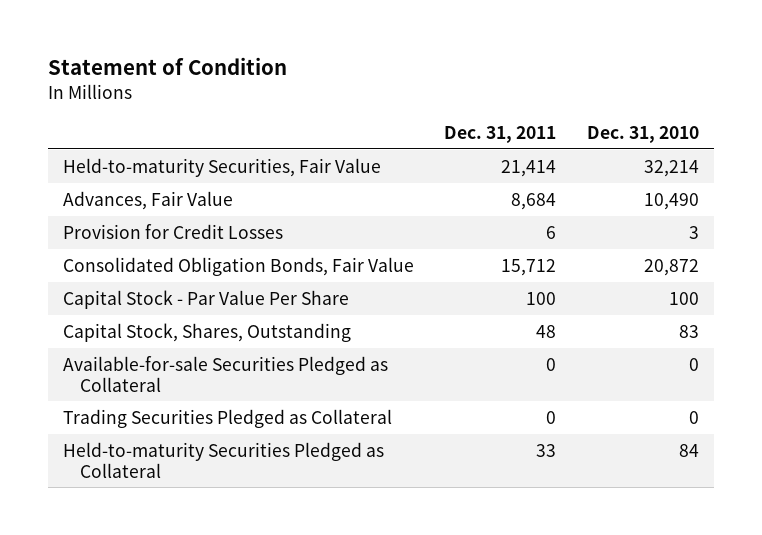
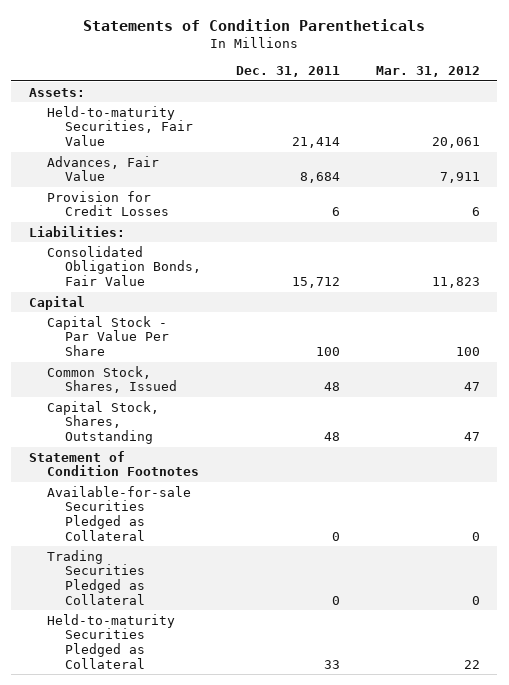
- Statement of Condition
+ Statements of Condition Parentheticals
- | Dec. 31, 2011 | Dec. 31, 2010
+ | Dec. 31, 2011 | Mar. 31, 2012
+ Assets:
+ Liabilities:
+ Capital
+ Common Stock, Shares, Issued | 48 | 47
+ Statement of Condition Footnotes

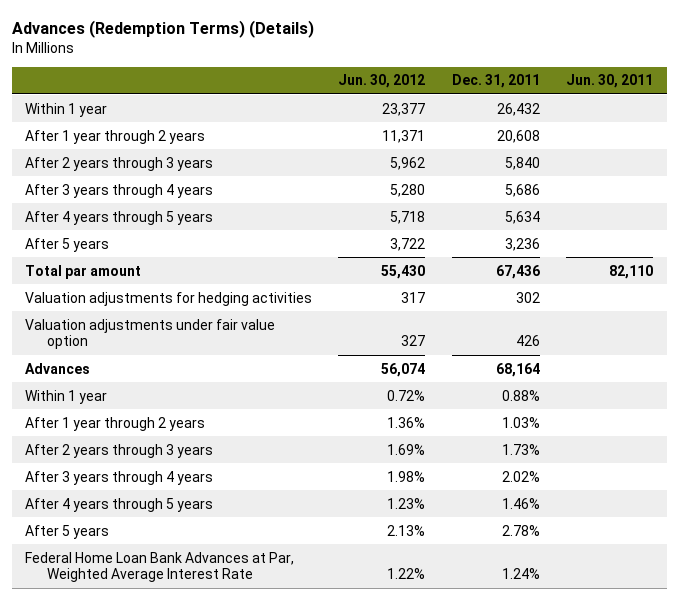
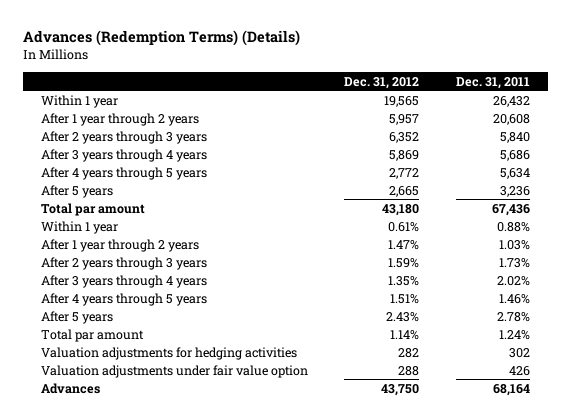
- | Jun. 30, 2012 | Dec. 31, 2011 | Jun. 30, 2011
+ | Dec. 31, 2012 | Dec. 31, 2011
- Federal Home Loan Bank Advances at Par, Weighted Average Interest Rate | 1.22% | 1.24% |
+ Total par amount | 1.14% | 1.24%
moved down: Valuation adjustments for hedging activities | 282 | 302
moved down: Valuation adjustments under fair value option | 288 | 426
moved down: Advances | 43,750 | 68,164

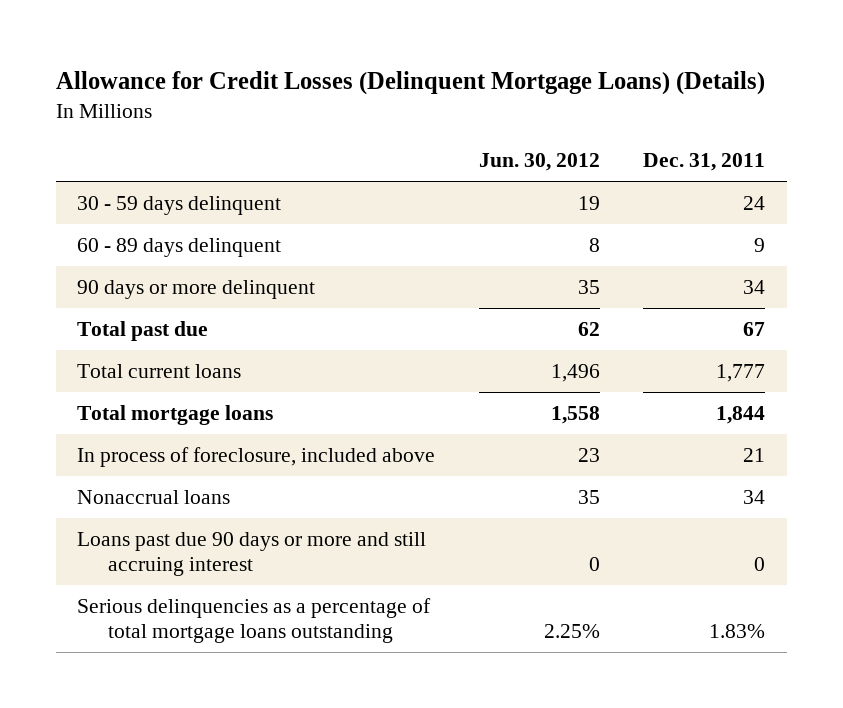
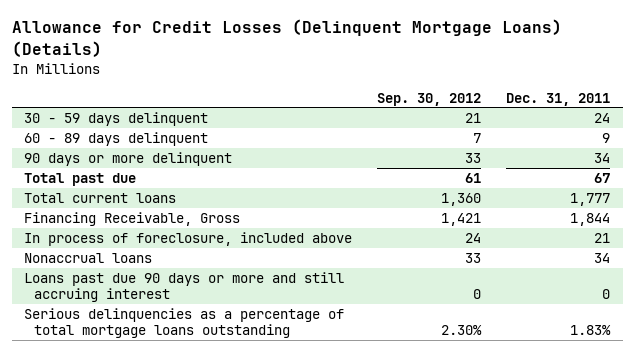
- | Jun. 30, 2012 | Dec. 31, 2011
+ | Sep. 30, 2012 | Dec. 31, 2011
- Total mortgage loans | 1,558 | 1,844
+ Financing Receivable, Gross | 1,421 | 1,844

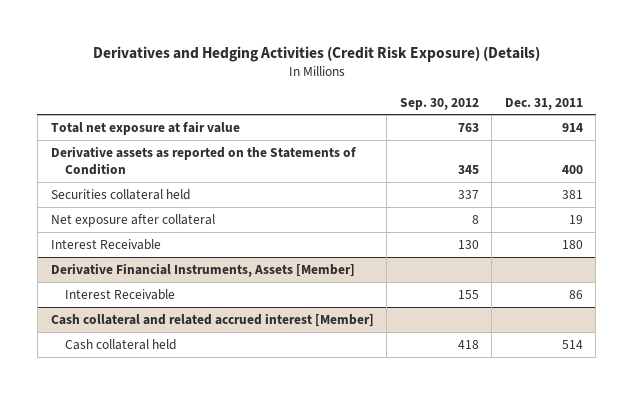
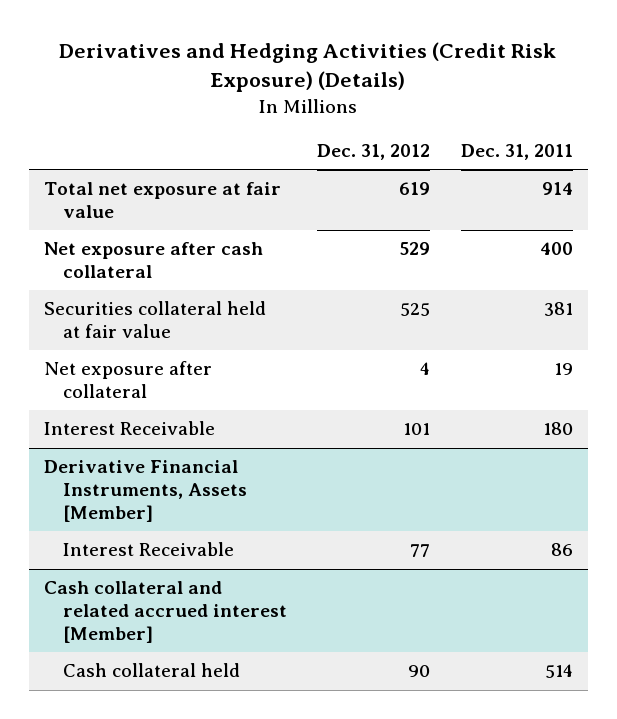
- | Sep. 30, 2012 | Dec. 31, 2011
+ | Dec. 31, 2012 | Dec. 31, 2011
- Derivative assets as reported on the Statements of Condition | 345 | 400
- Securities collateral held | 337 | 381
+ Net exposure after cash collateral | 529 | 400
+ Securities collateral held at fair value | 525 | 381

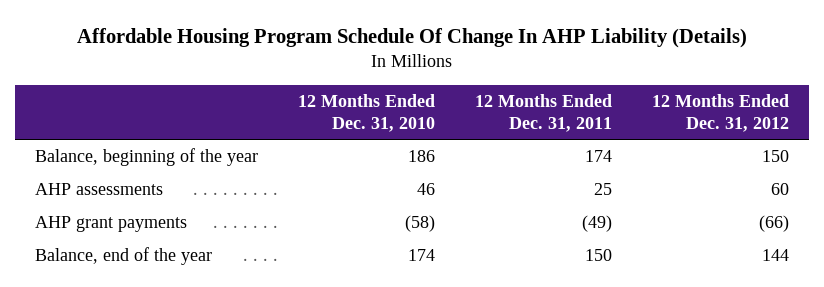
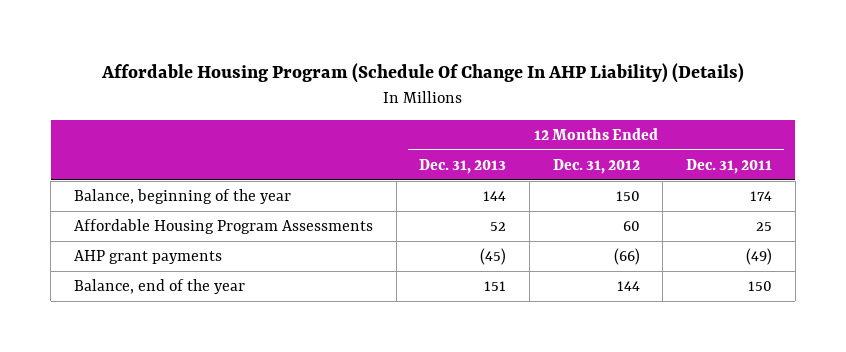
- Affordable Housing Program Schedule Of Change In AHP Liability (Details)
+ Affordable Housing Program (Schedule Of Change In AHP Liability) (Details)
- | 12 Months Ended Dec. 31, 2010 | 12 Months Ended Dec. 31, 2011 | 12 Months Ended Dec. 31, 2012
+ | 12 Months Ended Dec. 31, 2013 | 12 Months Ended Dec. 31, 2012 | 12 Months Ended Dec. 31, 2011
- AHP assessments | 46 | 25 | 60
+ Affordable Housing Program Assessments | 52 | 60 | 25

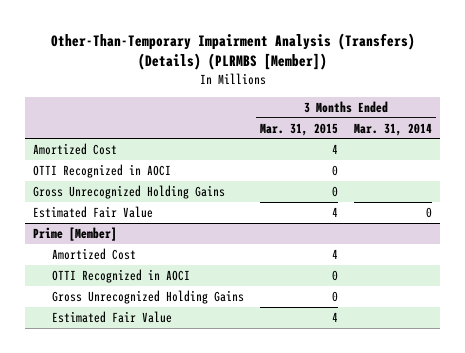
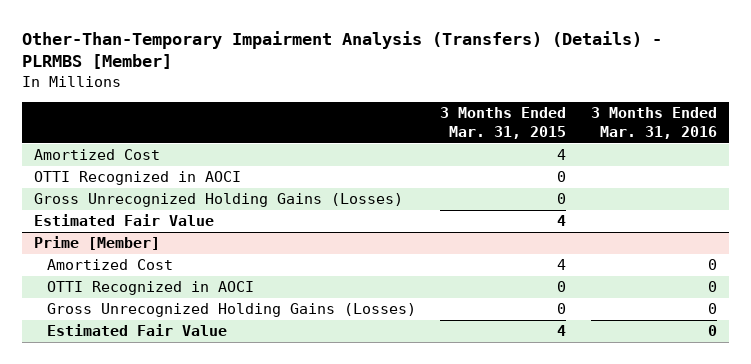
- Other-Than-Temporary Impairment Analysis (Transfers) (Details) (PLRMBS [Member])
+ Other-Than-Temporary Impairment Analysis (Transfers) (Details) - PLRMBS [Member]
- | 3 Months Ended Mar. 31, 2015 | 3 Months Ended Mar. 31, 2014
+ | 3 Months Ended Mar. 31, 2015 | 3 Months Ended Mar. 31, 2016
- Gross Unrecognized Holding Gains | 0 |
+ Gross Unrecognized Holding Gains (Losses) | 0 |
@ Prime [Member]
- Gross Unrecognized Holding Gains | 0 |
+ Gross Unrecognized Holding Gains (Losses) | 0 | 0

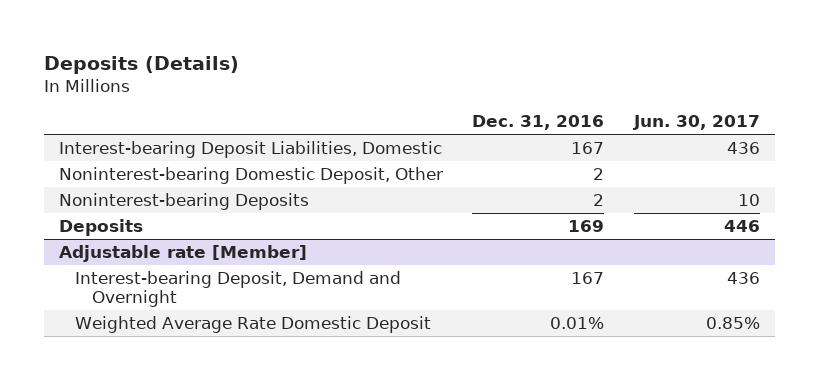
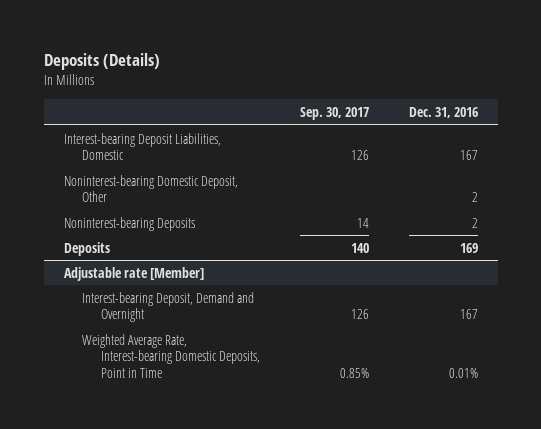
- | Dec. 31, 2016 | Jun. 30, 2017
+ | Sep. 30, 2017 | Dec. 31, 2016
@ Adjustable rate [Member]
- Weighted Average Rate Domestic Deposit | 0.01% | 0.85%
+ Weighted Average Rate, Interest-bearing Domestic Deposits, Point in Time | 0.85% | 0.01%

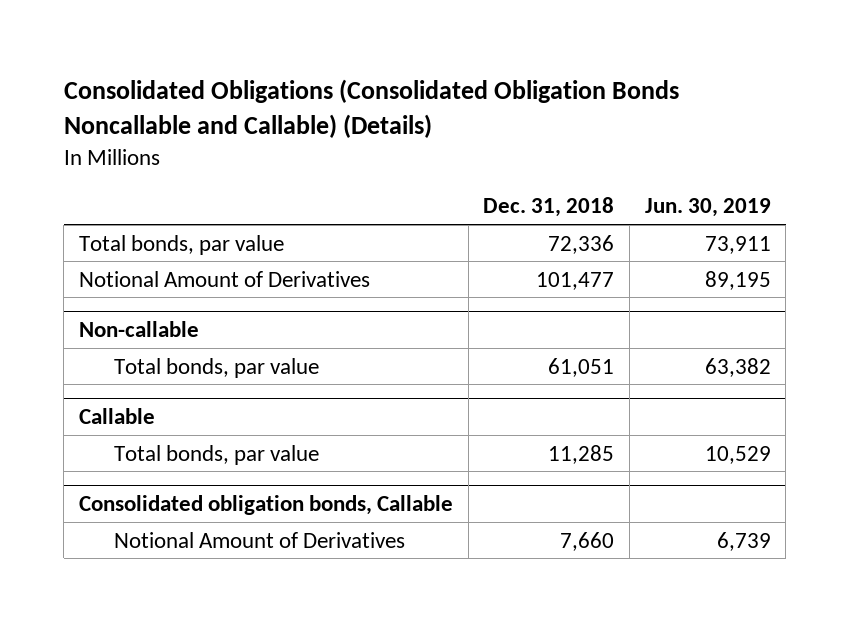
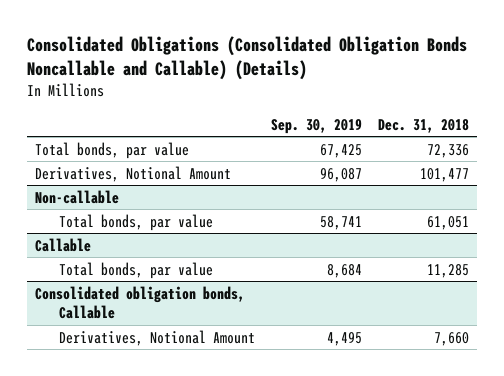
- | Dec. 31, 2018 | Jun. 30, 2019
+ | Sep. 30, 2019 | Dec. 31, 2018
- Notional Amount of Derivatives | 101,477 | 89,195
+ Derivatives, Notional Amount | 96,087 | 101,477
@ Consolidated obligation bonds, Callable
- Notional Amount of Derivatives | 7,660 | 6,739
+ Derivatives, Notional Amount | 4,495 | 7,660

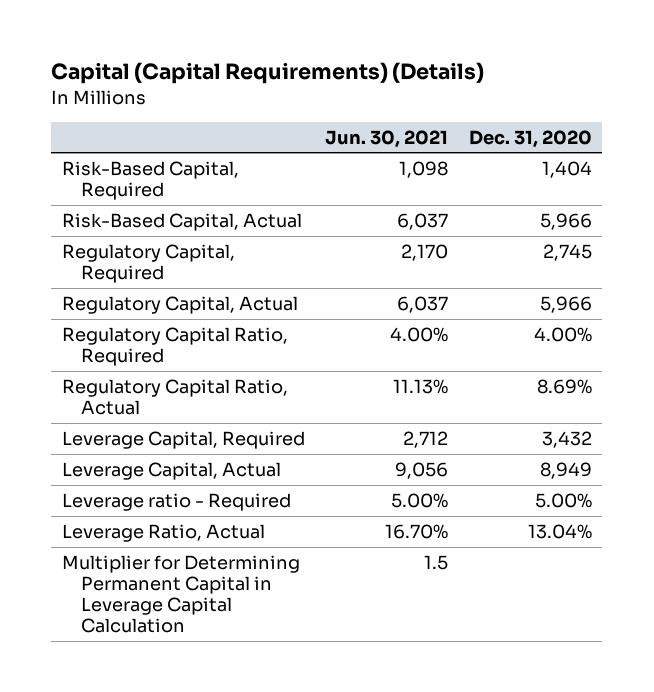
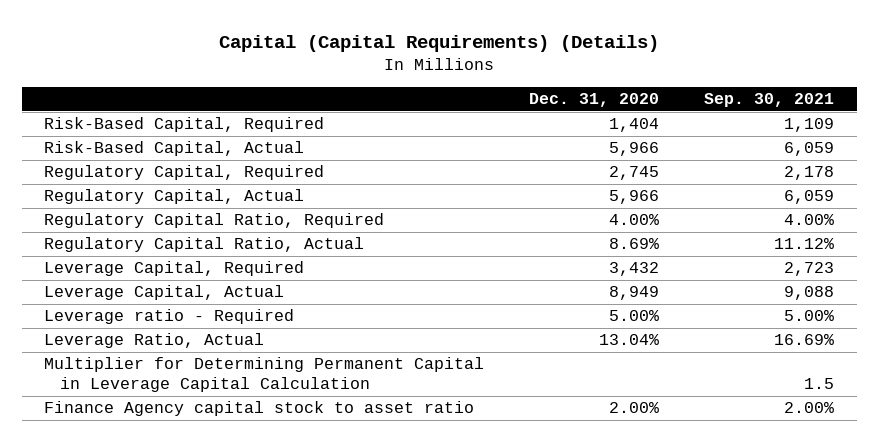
- | Jun. 30, 2021 | Dec. 31, 2020
+ | Dec. 31, 2020 | Sep. 30, 2021
+ Finance Agency capital stock to asset ratio | 2.00% | 2.00%

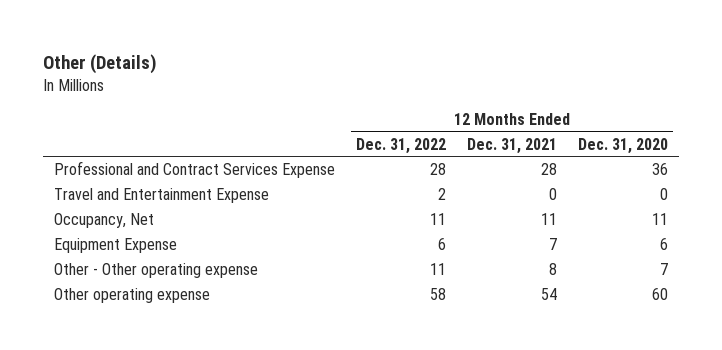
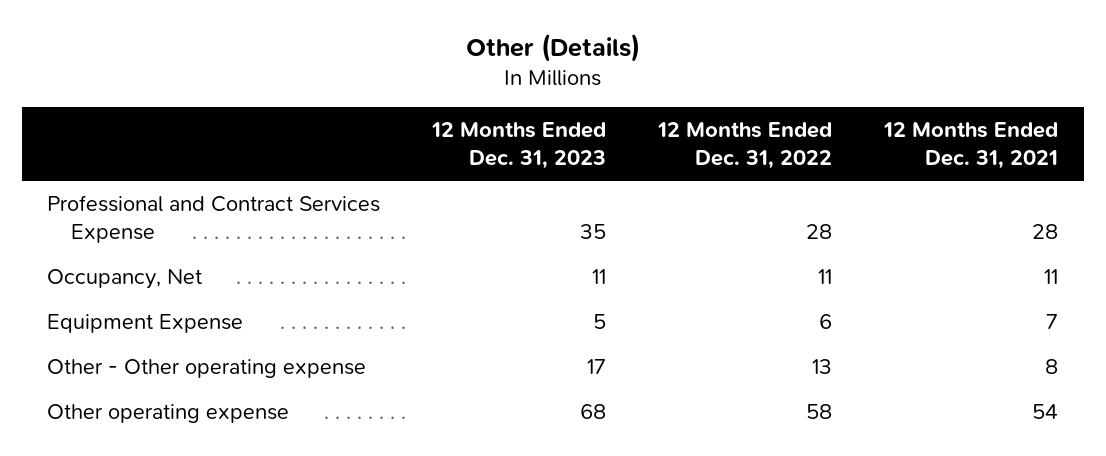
- | 12 Months Ended Dec. 31, 2022 | 12 Months Ended Dec. 31, 2021 | 12 Months Ended Dec. 31, 2020
+ | 12 Months Ended Dec. 31, 2023 | 12 Months Ended Dec. 31, 2022 | 12 Months Ended Dec. 31, 2021
- Travel and Entertainment Expense | 2 | 0 | 0
- Other - Other operating expense | 11 | 8 | 7
+ Other - Other operating expense | 17 | 13 | 8

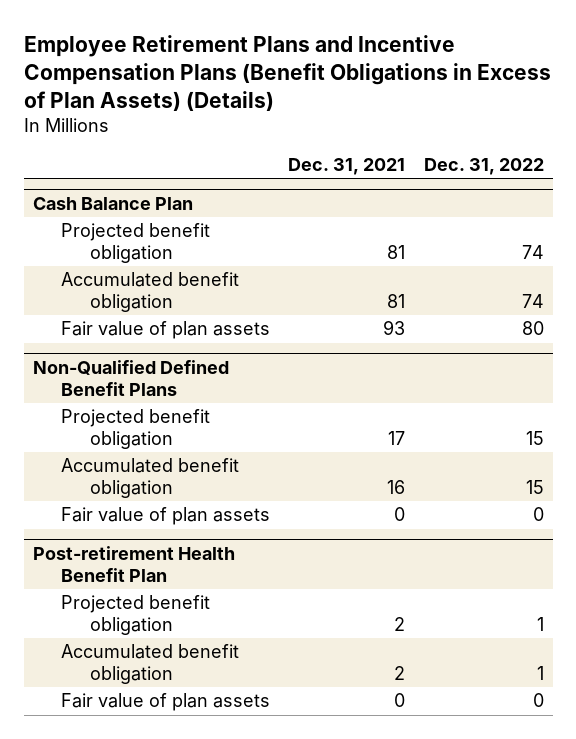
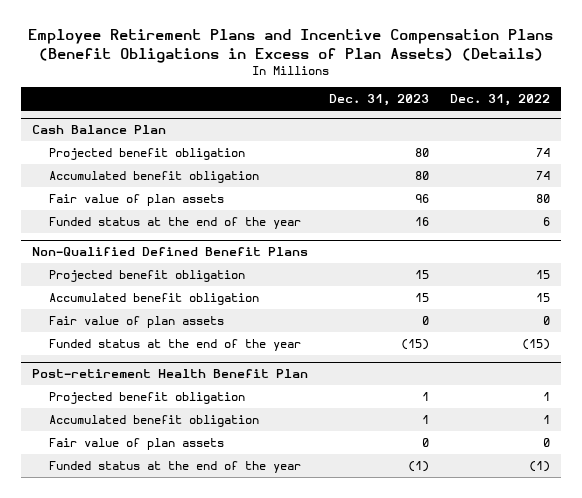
- | Dec. 31, 2021 | Dec. 31, 2022
+ | Dec. 31, 2023 | Dec. 31, 2022
@ Cash Balance Plan
+ Funded status at the end of the year | 16 | 6
@ Non-Qualified Defined Benefit Plans
+ Funded status at the end of the year | (15) | (15)
@ Post-retirement Health Benefit Plan
+ Funded status at the end of the year | (1) | (1)

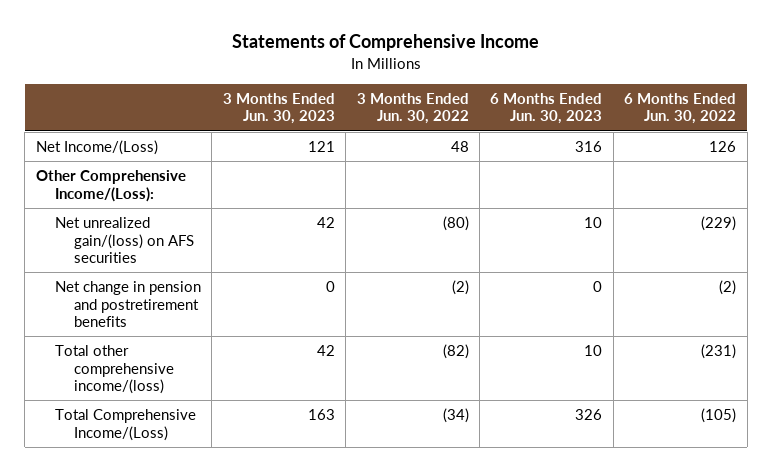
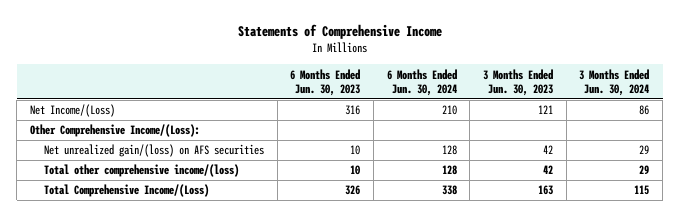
- | 3 Months Ended Jun. 30, 2023 | 3 Months Ended Jun. 30, 2022 | 6 Months Ended Jun. 30, 2023 | 6 Months Ended Jun. 30, 2022
+ | 6 Months Ended Jun. 30, 2023 | 6 Months Ended Jun. 30, 2024 | 3 Months Ended Jun. 30, 2023 | 3 Months Ended Jun. 30, 2024
- Net change in pension and postretirement benefits | 0 | (2) | 0 | (2)

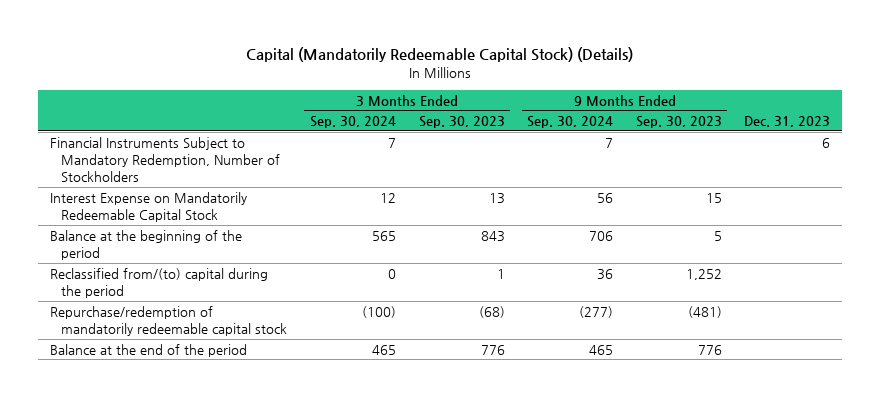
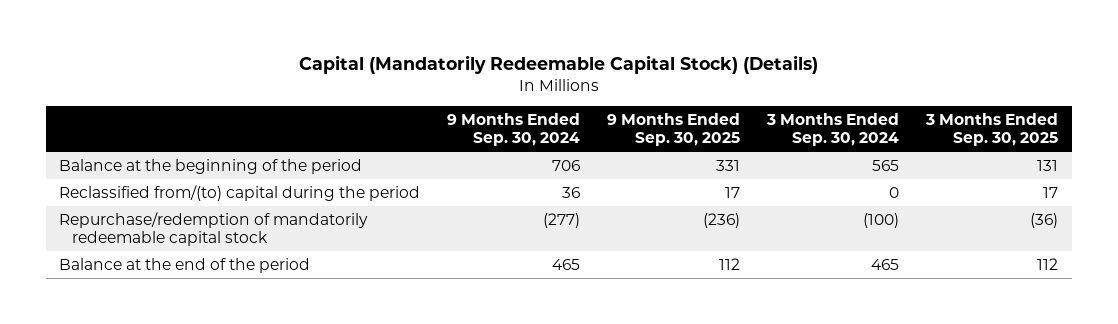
- | 3 Months Ended Sep. 30, 2024 | 3 Months Ended Sep. 30, 2023 | 9 Months Ended Sep. 30, 2024 | 9 Months Ended Sep. 30, 2023 | Dec. 31, 2023
+ | 9 Months Ended Sep. 30, 2024 | 9 Months Ended Sep. 30, 2025 | 3 Months Ended Sep. 30, 2024 | 3 Months Ended Sep. 30, 2025
- Financial Instruments Subject to Mandatory Redemption, Number of Stockholders | 7 | | 7 | | 6
- Interest Expense on Mandatorily Redeemable Capital Stock | 12 | 13 | 56 | 15 |

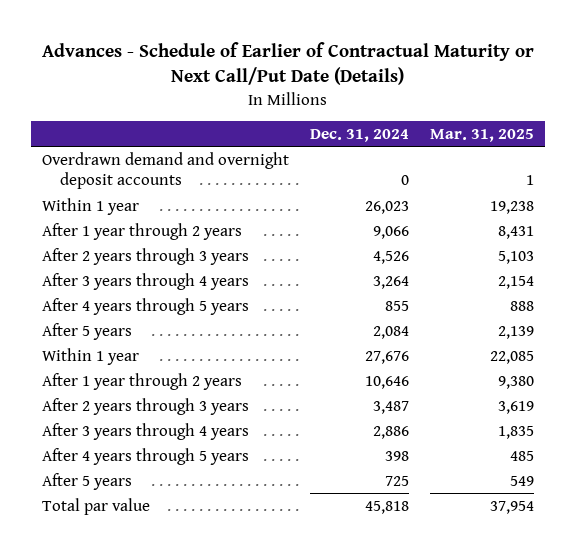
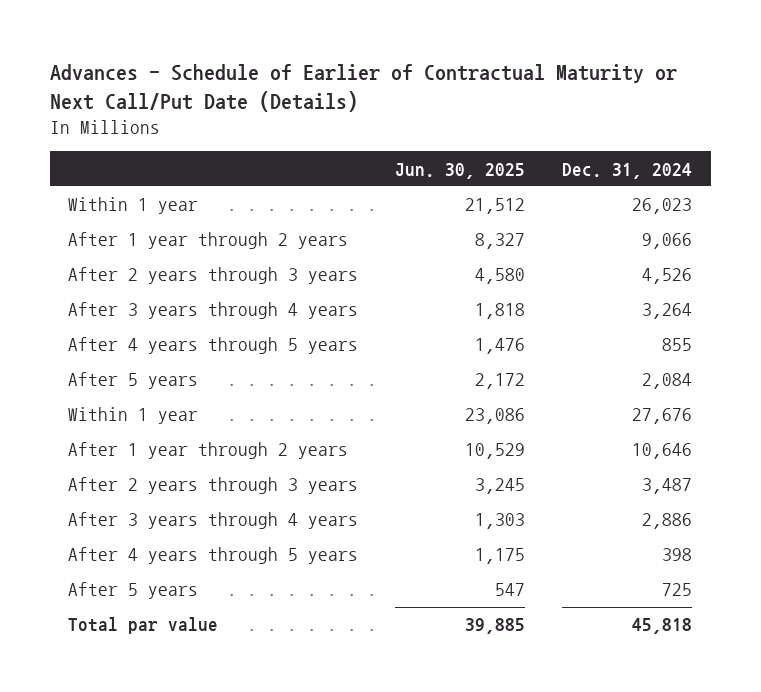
- | Dec. 31, 2024 | Mar. 31, 2025
+ | Jun. 30, 2025 | Dec. 31, 2024
- Overdrawn demand and overnight deposit accounts | 0 | 1

